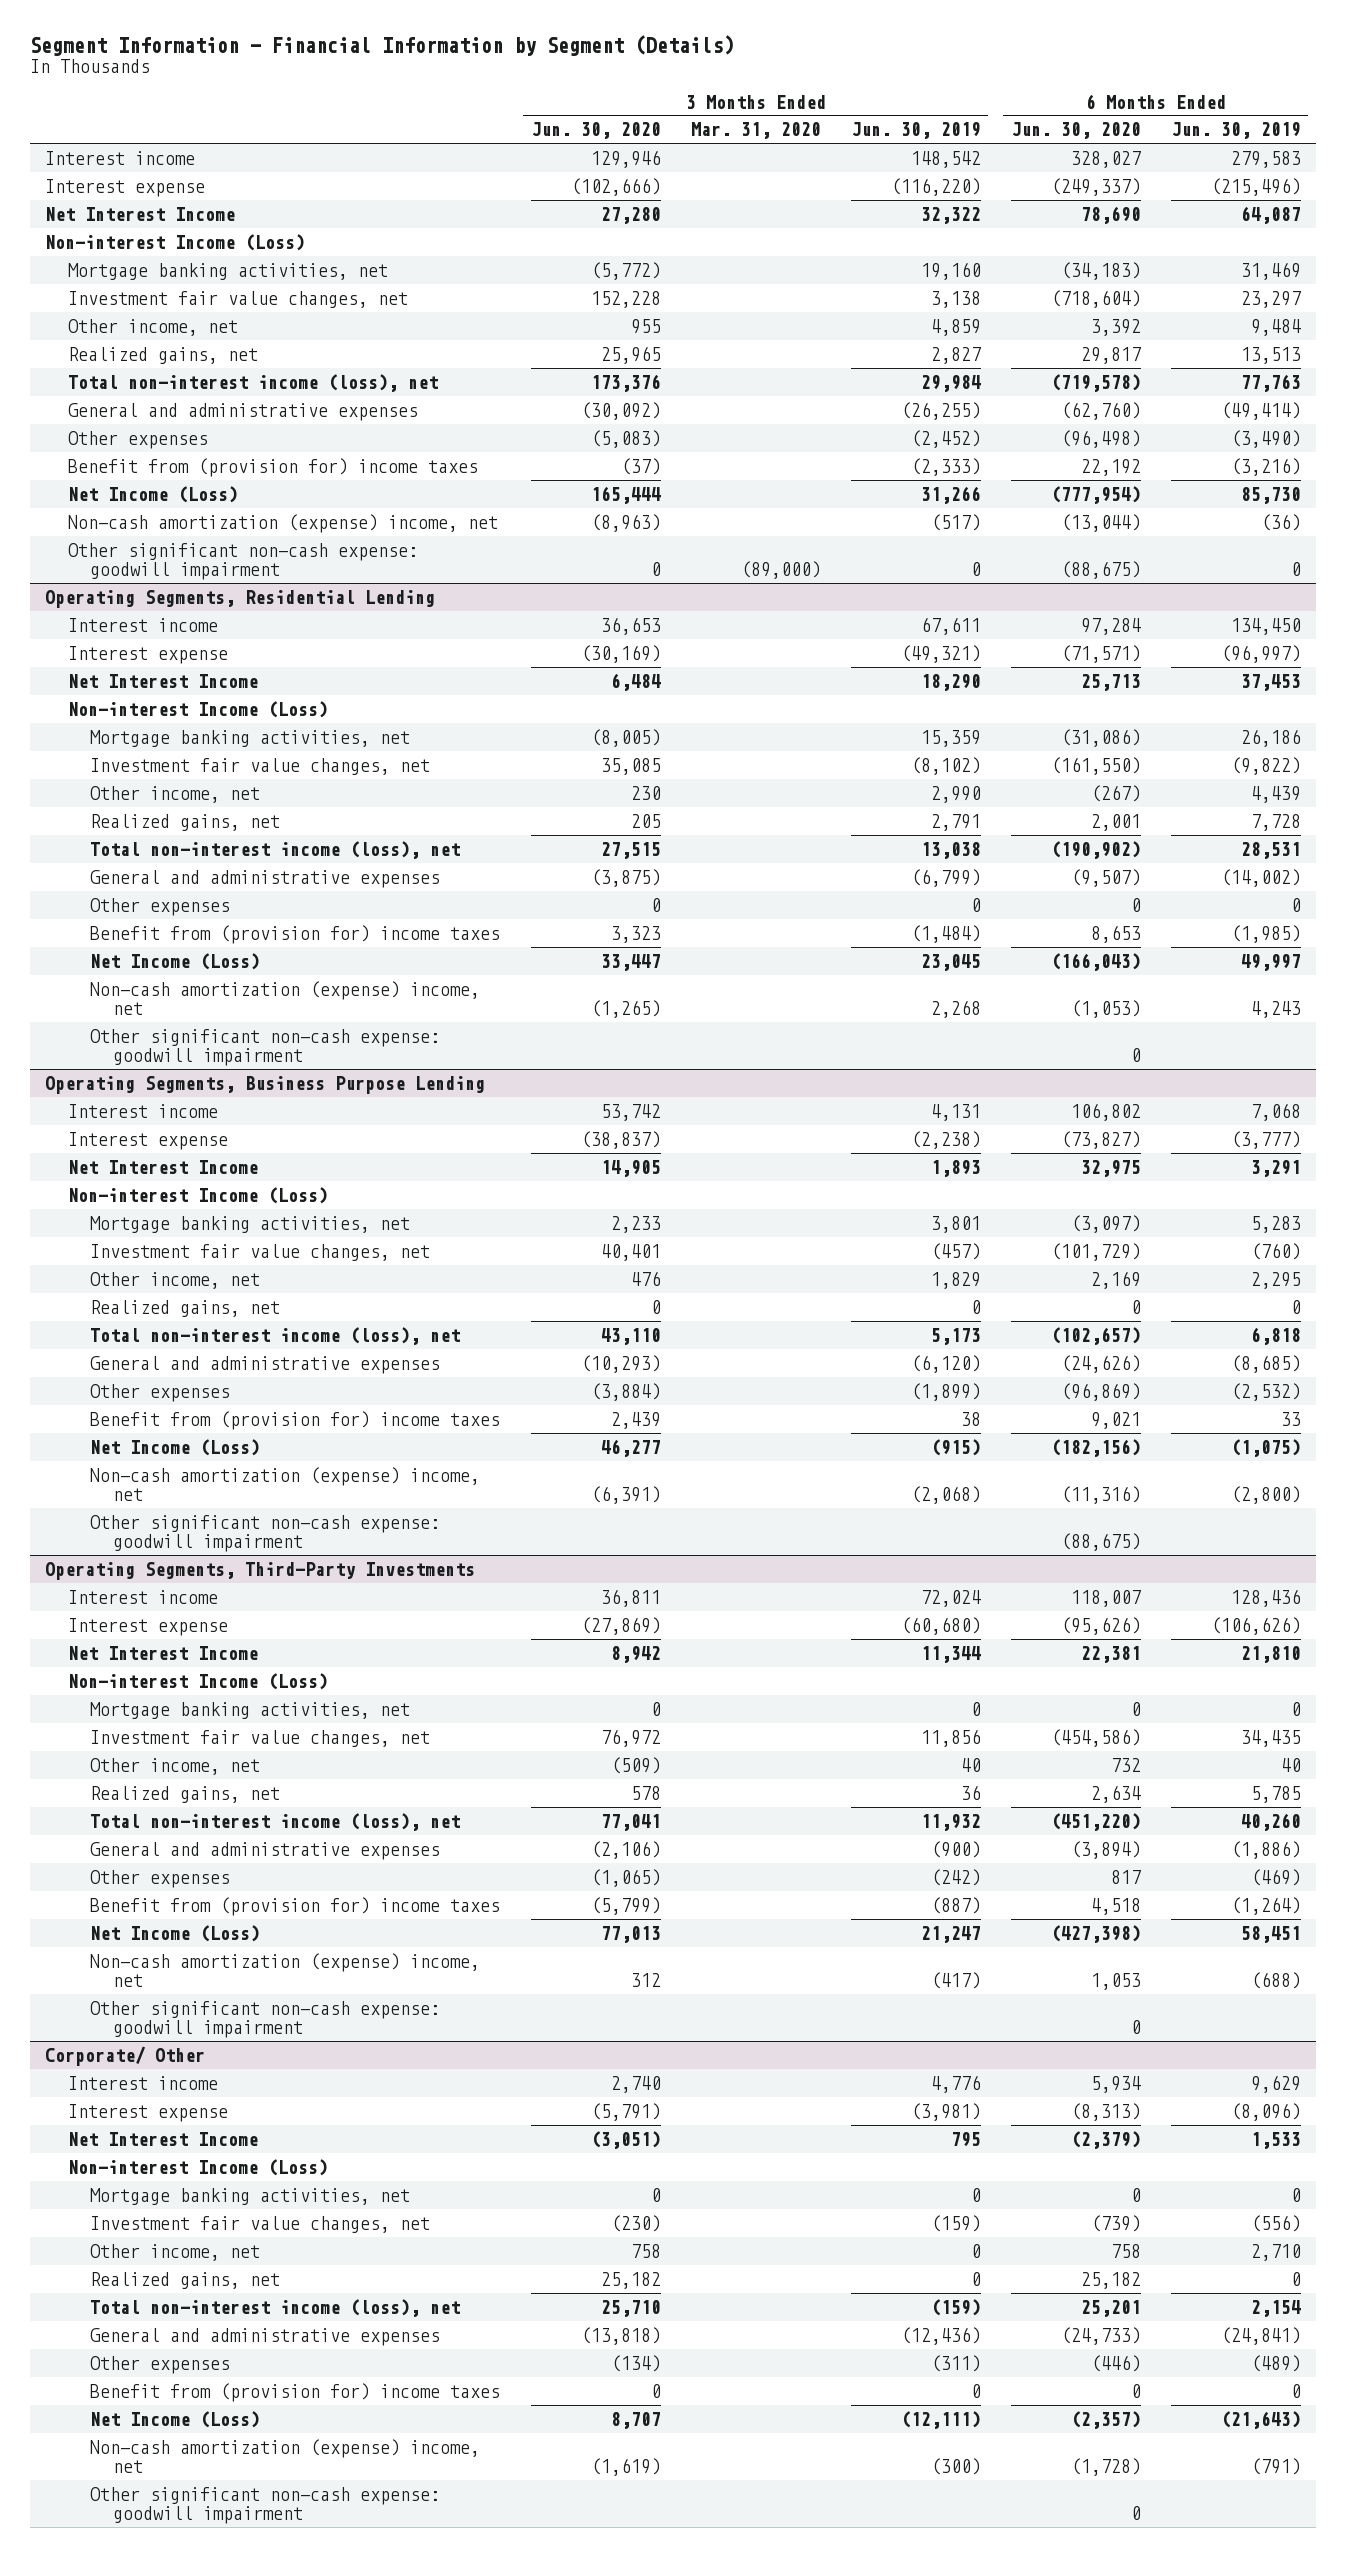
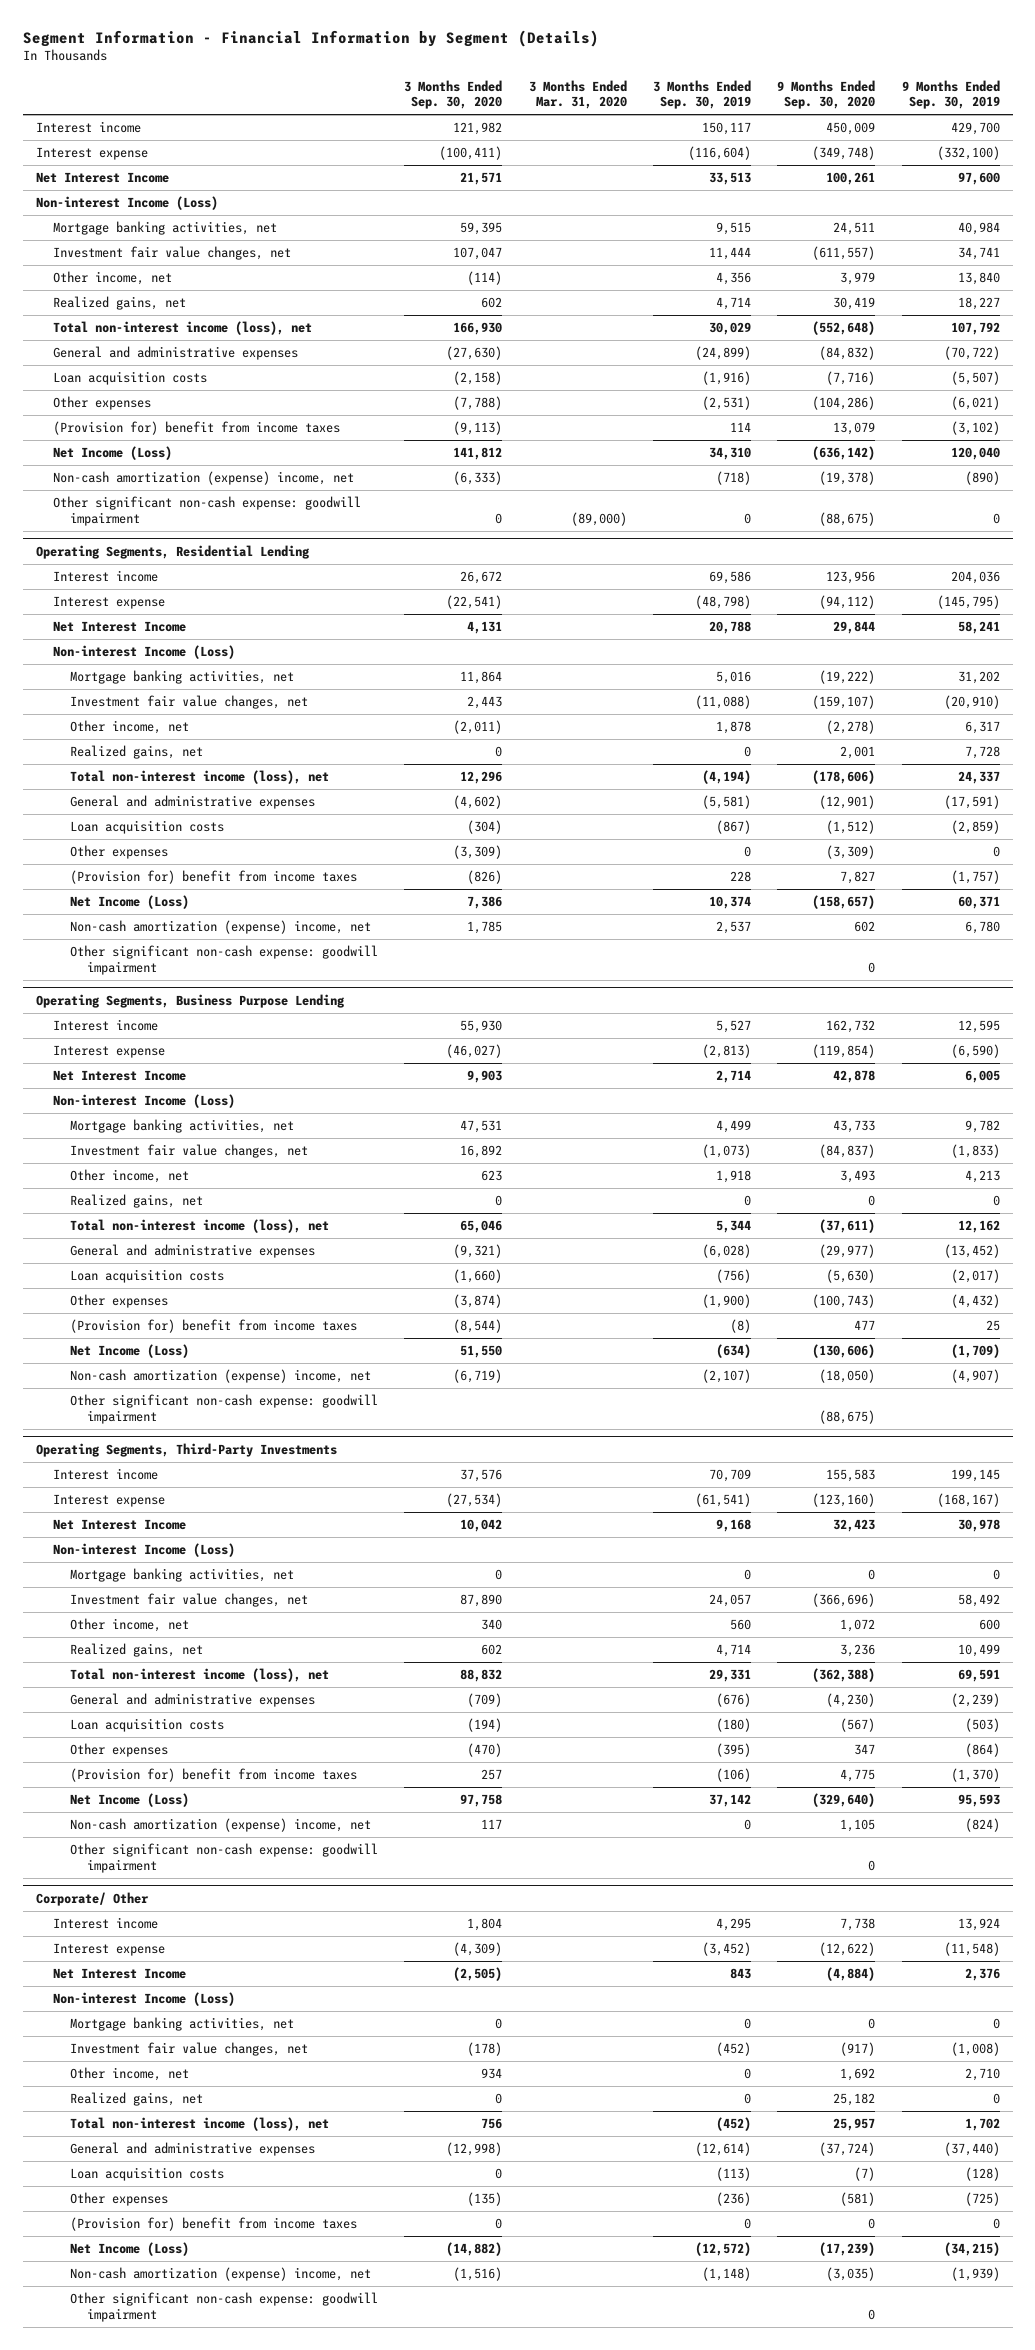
- | 3 Months Ended Jun. 30, 2020 | 3 Months Ended Mar. 31, 2020 | 3 Months Ended Jun. 30, 2019 | 6 Months Ended Jun. 30, 2020 | 6 Months Ended Jun. 30, 2019
+ | 3 Months Ended Sep. 30, 2020 | 3 Months Ended Mar. 31, 2020 | 3 Months Ended Sep. 30, 2019 | 9 Months Ended Sep. 30, 2020 | 9 Months Ended Sep. 30, 2019
+ Loan acquisition costs | (2,158) | | (1,916) | (7,716) | (5,507)
- Benefit from (provision for) income taxes | (37) | | (2,333) | 22,192 | (3,216)
+ (Provision for) benefit from income taxes | (9,113) | | 114 | 13,079 | (3,102)
@ Operating Segments, Residential Lending
+ Loan acquisition costs | (304) | | (867) | (1,512) | (2,859)
- Benefit from (provision for) income taxes | 3,323 | | (1,484) | 8,653 | (1,985)
+ (Provision for) benefit from income taxes | (826) | | 228 | 7,827 | (1,757)
@ Operating Segments, Business Purpose Lending
+ Loan acquisition costs | (1,660) | | (756) | (5,630) | (2,017)
- Benefit from (provision for) income taxes | 2,439 | | 38 | 9,021 | 33
+ (Provision for) benefit from income taxes | (8,544) | | (8) | 477 | 25
@ Operating Segments, Third-Party Investments
+ Loan acquisition costs | (194) | | (180) | (567) | (503)
- Benefit from (provision for) income taxes | (5,799) | | (887) | 4,518 | (1,264)
+ (Provision for) benefit from income taxes | 257 | | (106) | 4,775 | (1,370)
@ Corporate/ Other
+ Loan acquisition costs | 0 | | (113) | (7) | (128)
- Benefit from (provision for) income taxes | 0 | | 0 | 0 | 0
+ (Provision for) benefit from income taxes | 0 | | 0 | 0 | 0

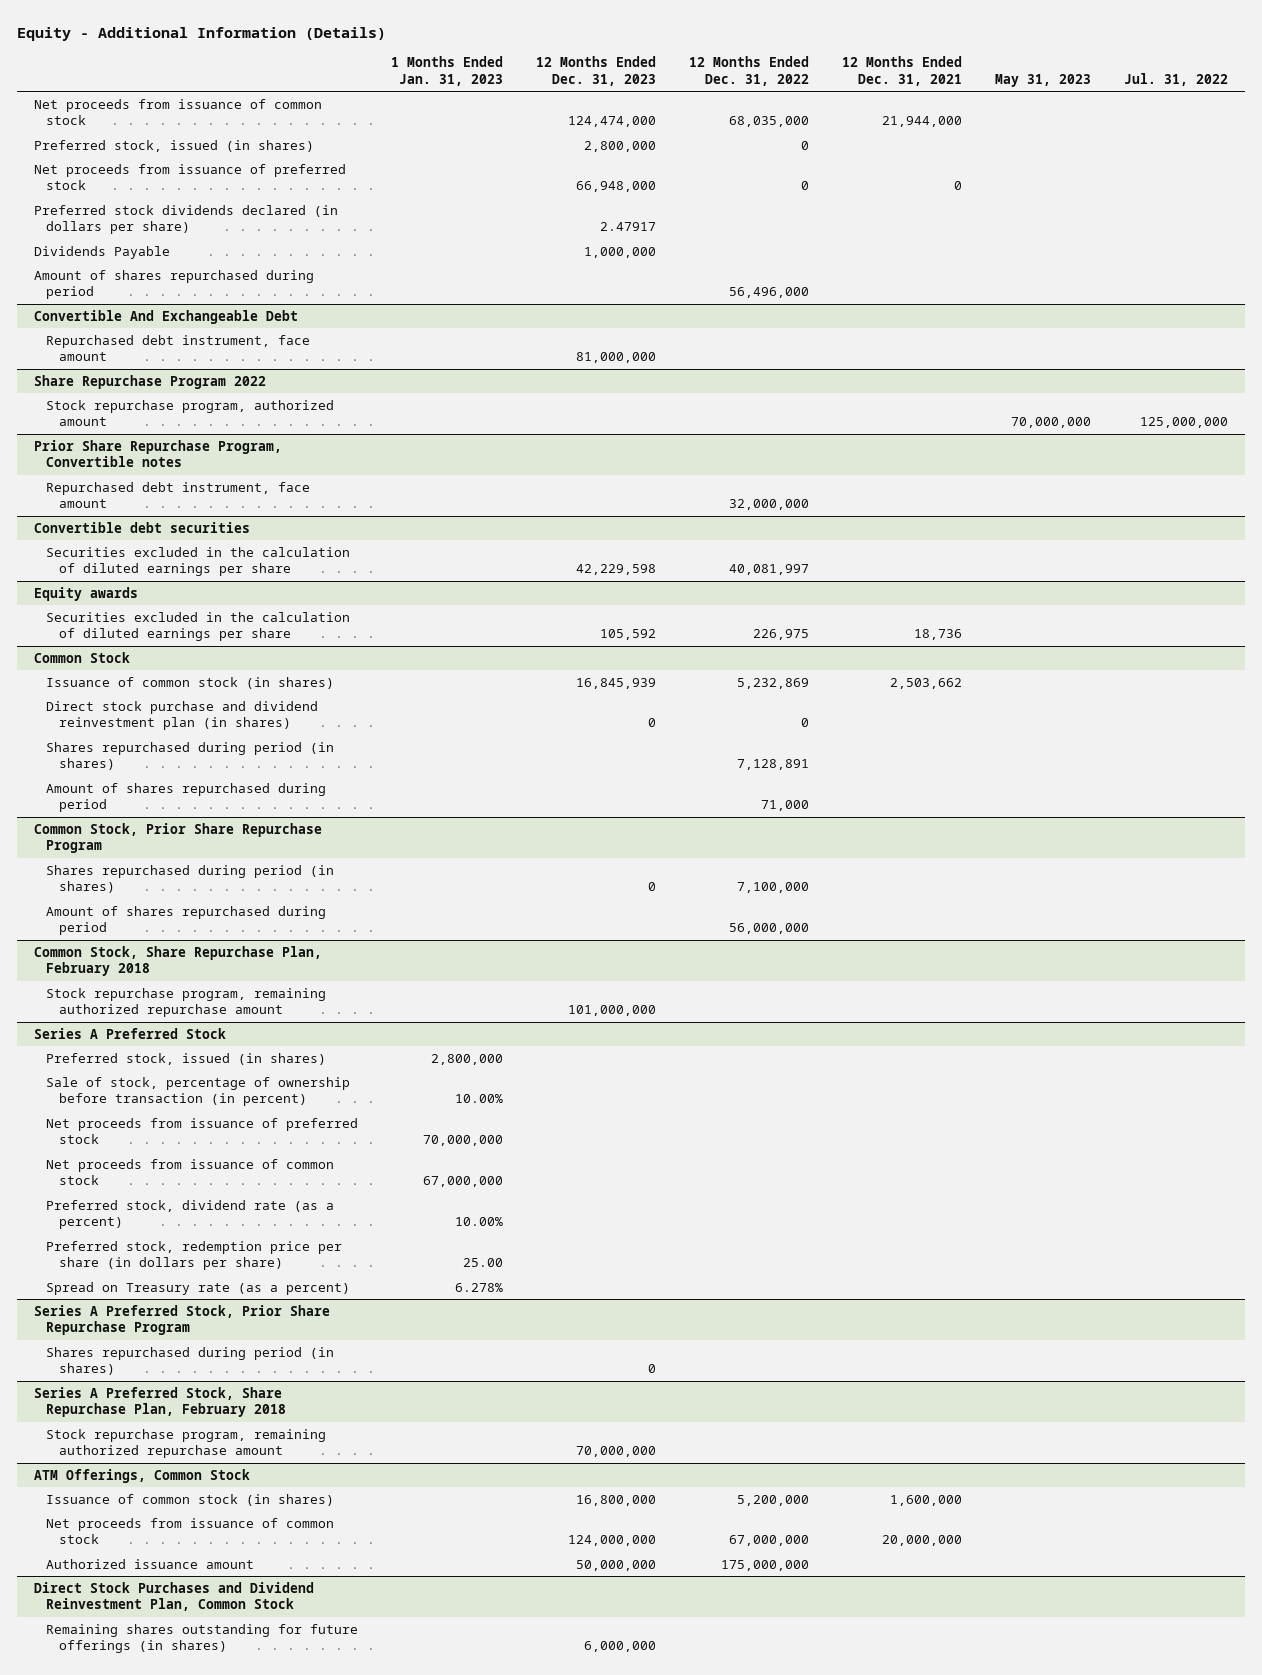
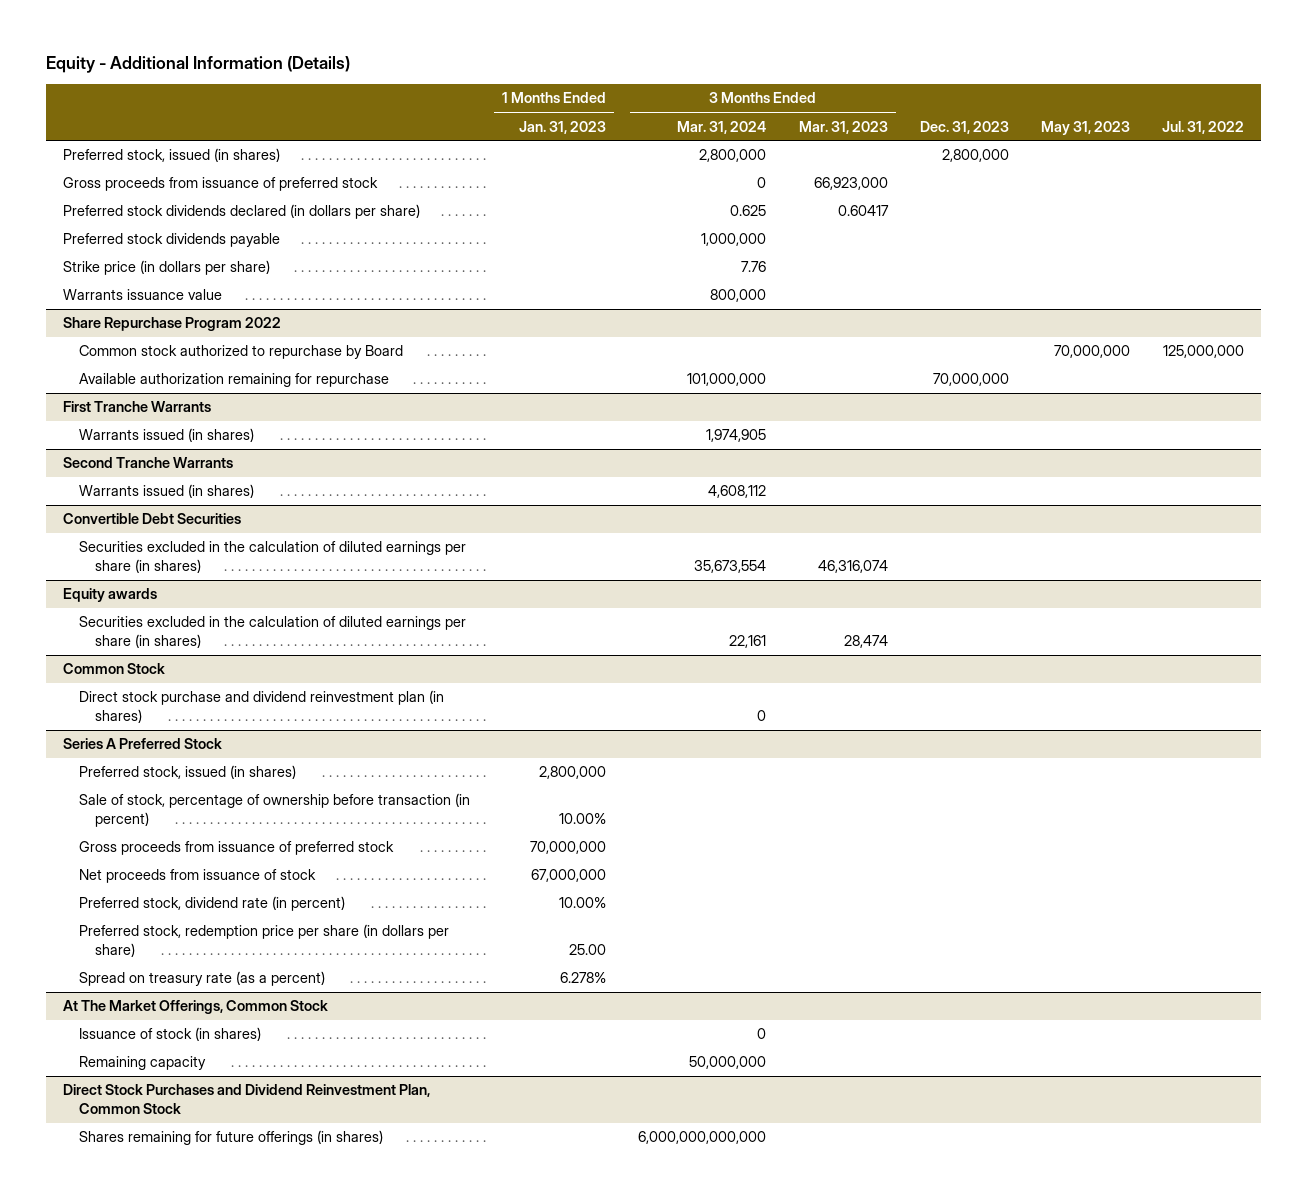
- | 1 Months Ended Jan. 31, 2023 | 12 Months Ended Dec. 31, 2023 | 12 Months Ended Dec. 31, 2022 | 12 Months Ended Dec. 31, 2021 | May 31, 2023 | Jul. 31, 2022
+ | 1 Months Ended Jan. 31, 2023 | 3 Months Ended Mar. 31, 2024 | 3 Months Ended Mar. 31, 2023 | Dec. 31, 2023 | May 31, 2023 | Jul. 31, 2022
- Net proceeds from issuance of common stock | | 124,474,000 | 68,035,000 | 21,944,000 | |
- Net proceeds from issuance of preferred stock | | 66,948,000 | 0 | 0 | |
+ Gross proceeds from issuance of preferred stock | | 0 | 66,923,000 | | |
- Dividends Payable | | 1,000,000 | | | |
- Amount of shares repurchased during period | | | 56,496,000 | | |
- Convertible And Exchangeable Debt
- Repurchased debt instrument, face amount | | 81,000,000 | | | |
+ Preferred stock dividends payable | | 1,000,000 | | | |
+ Strike price (in dollars per share) | | 7.76 | | | |
+ Warrants issuance value | | 800,000 | | | |
@ Share Repurchase Program 2022
- Stock repurchase program, authorized amount | | | | | 70,000,000 | 125,000,000
- Prior Share Repurchase Program, Convertible notes
- Repurchased debt instrument, face amount | | | 32,000,000 | | |
- Convertible debt securities
- Securities excluded in the calculation of diluted earnings per share | | 42,229,598 | 40,081,997 | | |
@ Share Repurchase Program 2022
+ Common stock authorized to repurchase by Board | | | | | 70,000,000 | 125,000,000
+ Available authorization remaining for repurchase | | 101,000,000 | | 70,000,000 | |
+ First Tranche Warrants
+ Warrants issued (in shares) | | 1,974,905 | | | |
+ Second Tranche Warrants
+ Warrants issued (in shares) | | 4,608,112 | | | |
+ Convertible Debt Securities
+ Securities excluded in the calculation of diluted earnings per share (in shares) | | 35,673,554 | 46,316,074 | | |
@ Equity awards
- Securities excluded in the calculation of diluted earnings per share | | 105,592 | 226,975 | 18,736 | |
+ Securities excluded in the calculation of diluted earnings per share (in shares) | | 22,161 | 28,474 | | |
@ Common Stock
- Issuance of common stock (in shares) | | 16,845,939 | 5,232,869 | 2,503,662 | |
- Shares repurchased during period (in shares) | | | 7,128,891 | | |
- Amount of shares repurchased during period | | | 71,000 | | |
- Common Stock, Prior Share Repurchase Program
- Shares repurchased during period (in shares) | | 0 | 7,100,000 | | |
- Amount of shares repurchased during period | | | 56,000,000 | | |
- Common Stock, Share Repurchase Plan, February 2018
- Stock repurchase program, remaining authorized repurchase amount | | 101,000,000 | | | |
@ Series A Preferred Stock
- Net proceeds from issuance of preferred stock | 70,000,000 | | | | |
- Net proceeds from issuance of common stock | 67,000,000 | | | | |
- Preferred stock, dividend rate (as a percent) | 10.00% | | | | |
+ Gross proceeds from issuance of preferred stock | 70,000,000 | | | | |
+ Net proceeds from issuance of stock | 67,000,000 | | | | |
+ Preferred stock, dividend rate (in percent) | 10.00% | | | | |
- Spread on Treasury rate (as a percent) | 6.278% | | | | |
- Series A Preferred Stock, Prior Share Repurchase Program
- Shares repurchased during period (in shares) | | 0 | | | |
- Series A Preferred Stock, Share Repurchase Plan, February 2018
- Stock repurchase program, remaining authorized repurchase amount | | 70,000,000 | | | |
- ATM Offerings, Common Stock
- Issuance of common stock (in shares) | | 16,800,000 | 5,200,000 | 1,600,000 | |
- Net proceeds from issuance of common stock | | 124,000,000 | 67,000,000 | 20,000,000 | |
- Authorized issuance amount | | 50,000,000 | 175,000,000 | | |
@ Series A Preferred Stock
+ Spread on treasury rate (as a percent) | 6.278% | | | | |
+ At The Market Offerings, Common Stock
+ Issuance of stock (in shares) | | 0 | | | |
+ Remaining capacity | | 50,000,000 | | | |
@ Direct Stock Purchases and Dividend Reinvestment Plan, Common Stock
- Remaining shares outstanding for future offerings (in shares) | | 6,000,000 | | | |
+ Shares remaining for future offerings (in shares) | | 6,000,000,000,000 | | | |

